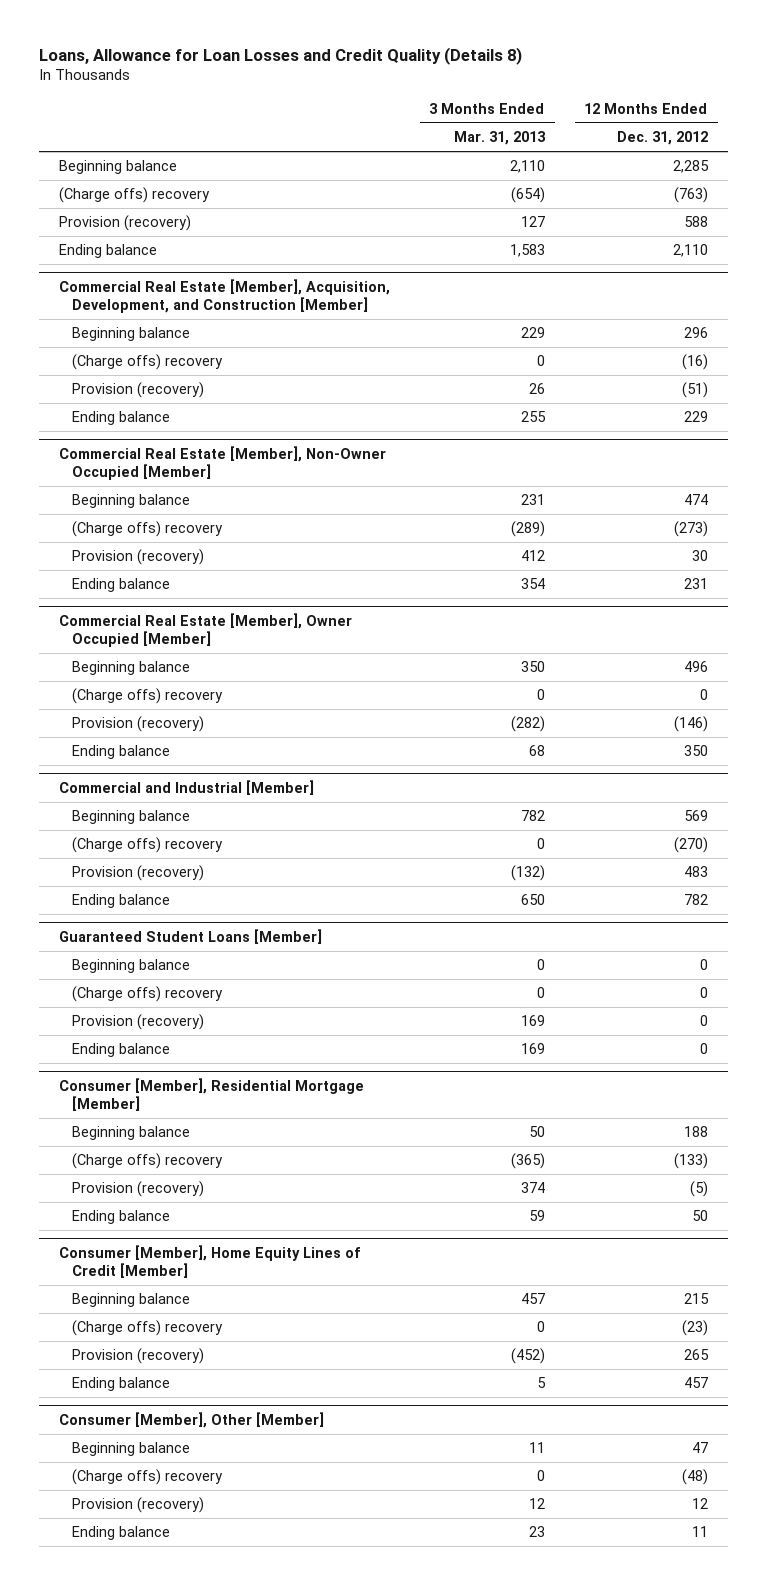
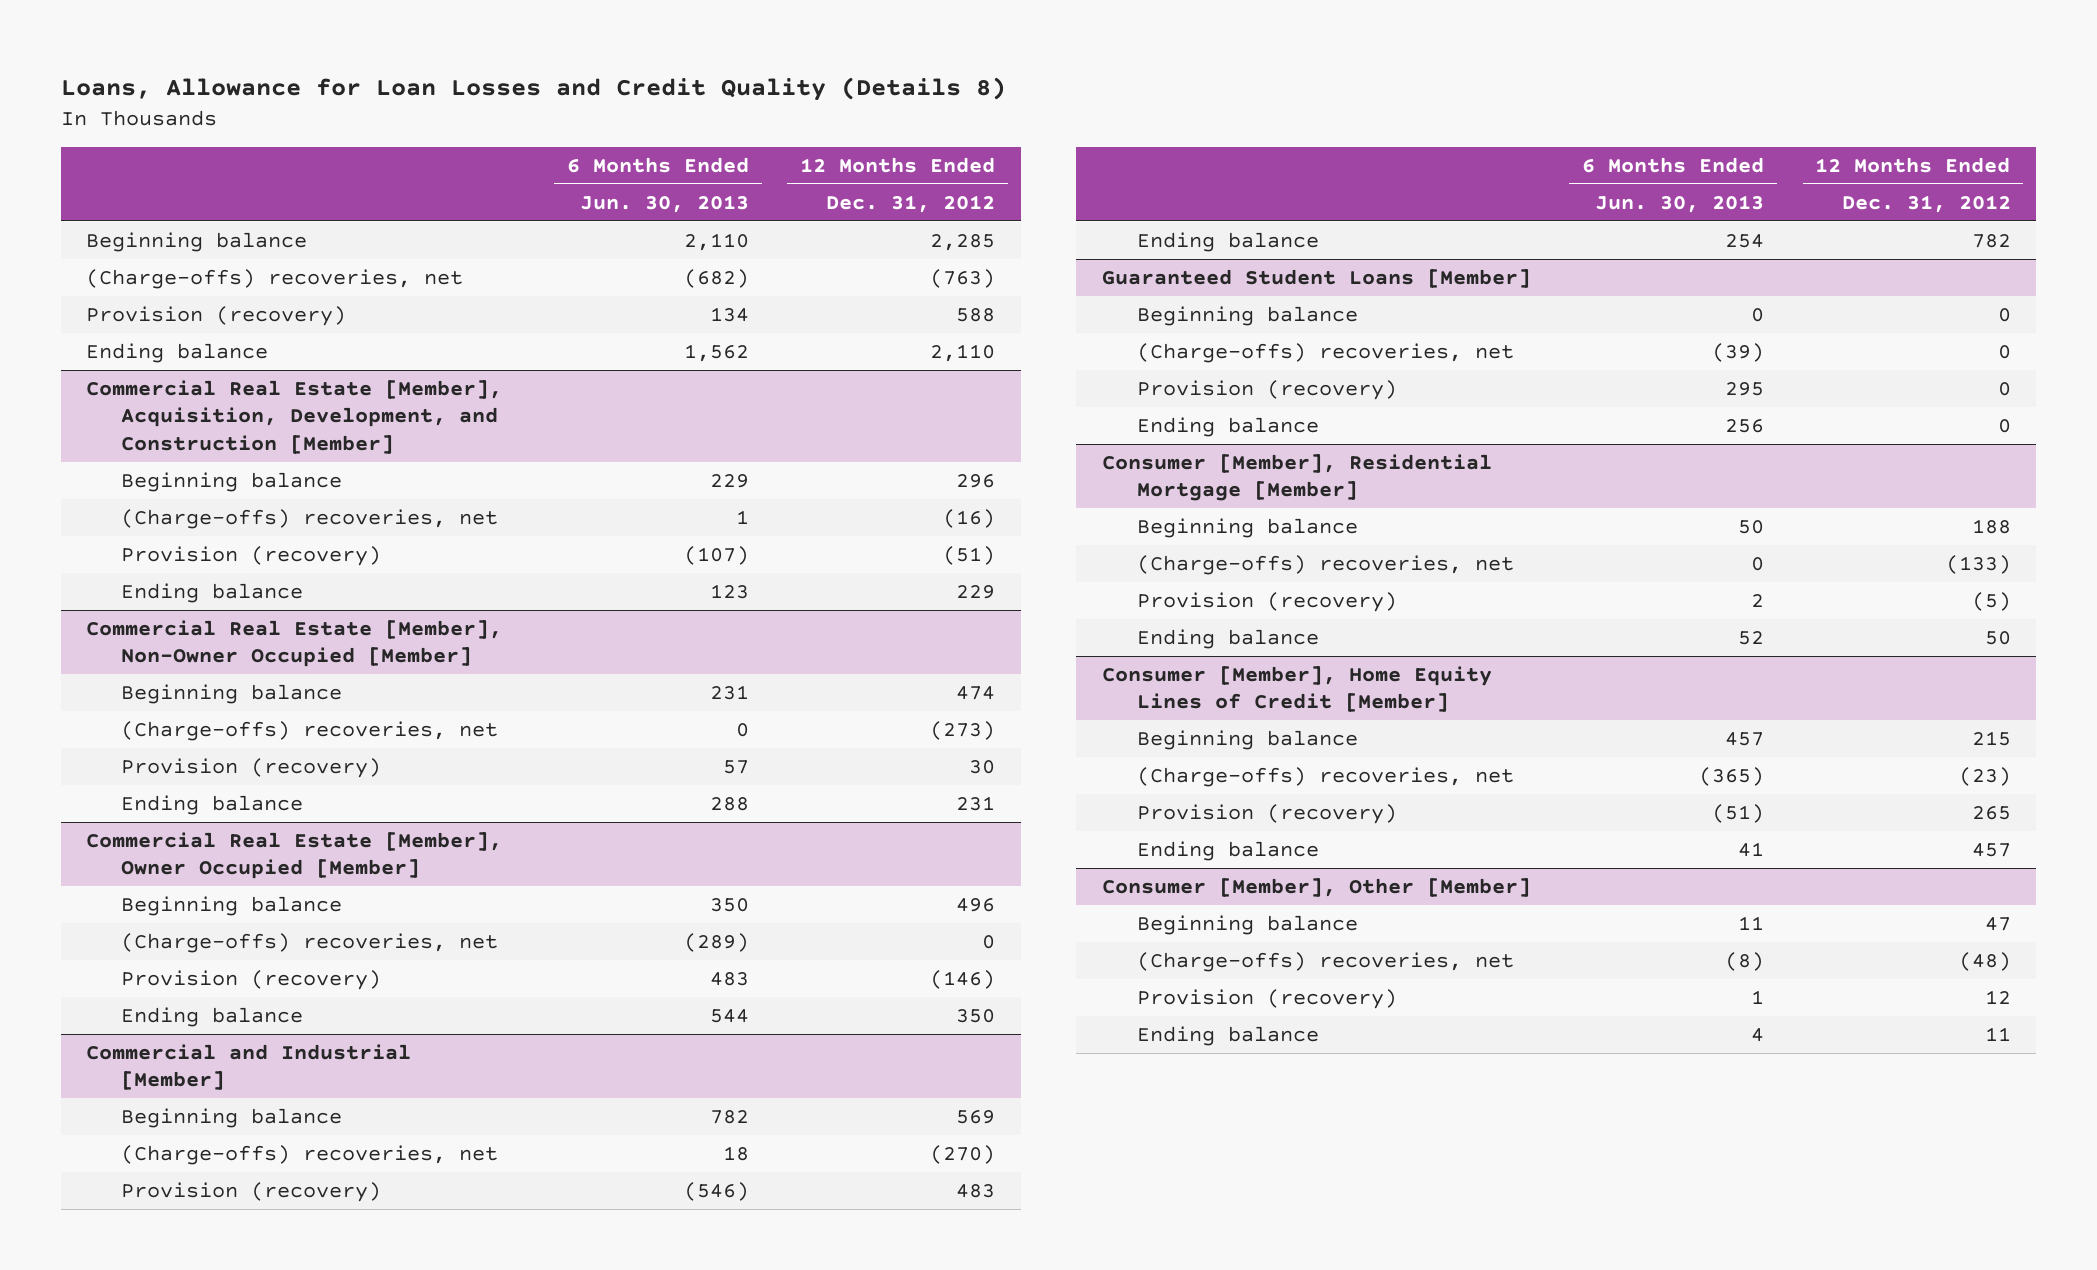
- | 3 Months Ended Mar. 31, 2013 | 12 Months Ended Dec. 31, 2012
+ | 6 Months Ended Jun. 30, 2013 | 12 Months Ended Dec. 31, 2012
- (Charge offs) recovery | (654) | (763)
+ (Charge-offs) recoveries, net | (682) | (763)
@ Commercial Real Estate [Member], Acquisition, Development, and Construction [Member]
- (Charge offs) recovery | 0 | (16)
+ (Charge-offs) recoveries, net | 1 | (16)
@ Commercial Real Estate [Member], Non-Owner Occupied [Member]
- (Charge offs) recovery | (289) | (273)
+ (Charge-offs) recoveries, net | 0 | (273)
@ Commercial Real Estate [Member], Owner Occupied [Member]
- (Charge offs) recovery | 0 | 0
+ (Charge-offs) recoveries, net | (289) | 0
@ Commercial and Industrial [Member]
- (Charge offs) recovery | 0 | (270)
+ (Charge-offs) recoveries, net | 18 | (270)
@ Guaranteed Student Loans [Member]
- (Charge offs) recovery | 0 | 0
+ (Charge-offs) recoveries, net | (39) | 0
@ Consumer [Member], Residential Mortgage [Member]
- (Charge offs) recovery | (365) | (133)
+ (Charge-offs) recoveries, net | 0 | (133)
@ Consumer [Member], Home Equity Lines of Credit [Member]
- (Charge offs) recovery | 0 | (23)
+ (Charge-offs) recoveries, net | (365) | (23)
@ Consumer [Member], Other [Member]
- (Charge offs) recovery | 0 | (48)
+ (Charge-offs) recoveries, net | (8) | (48)

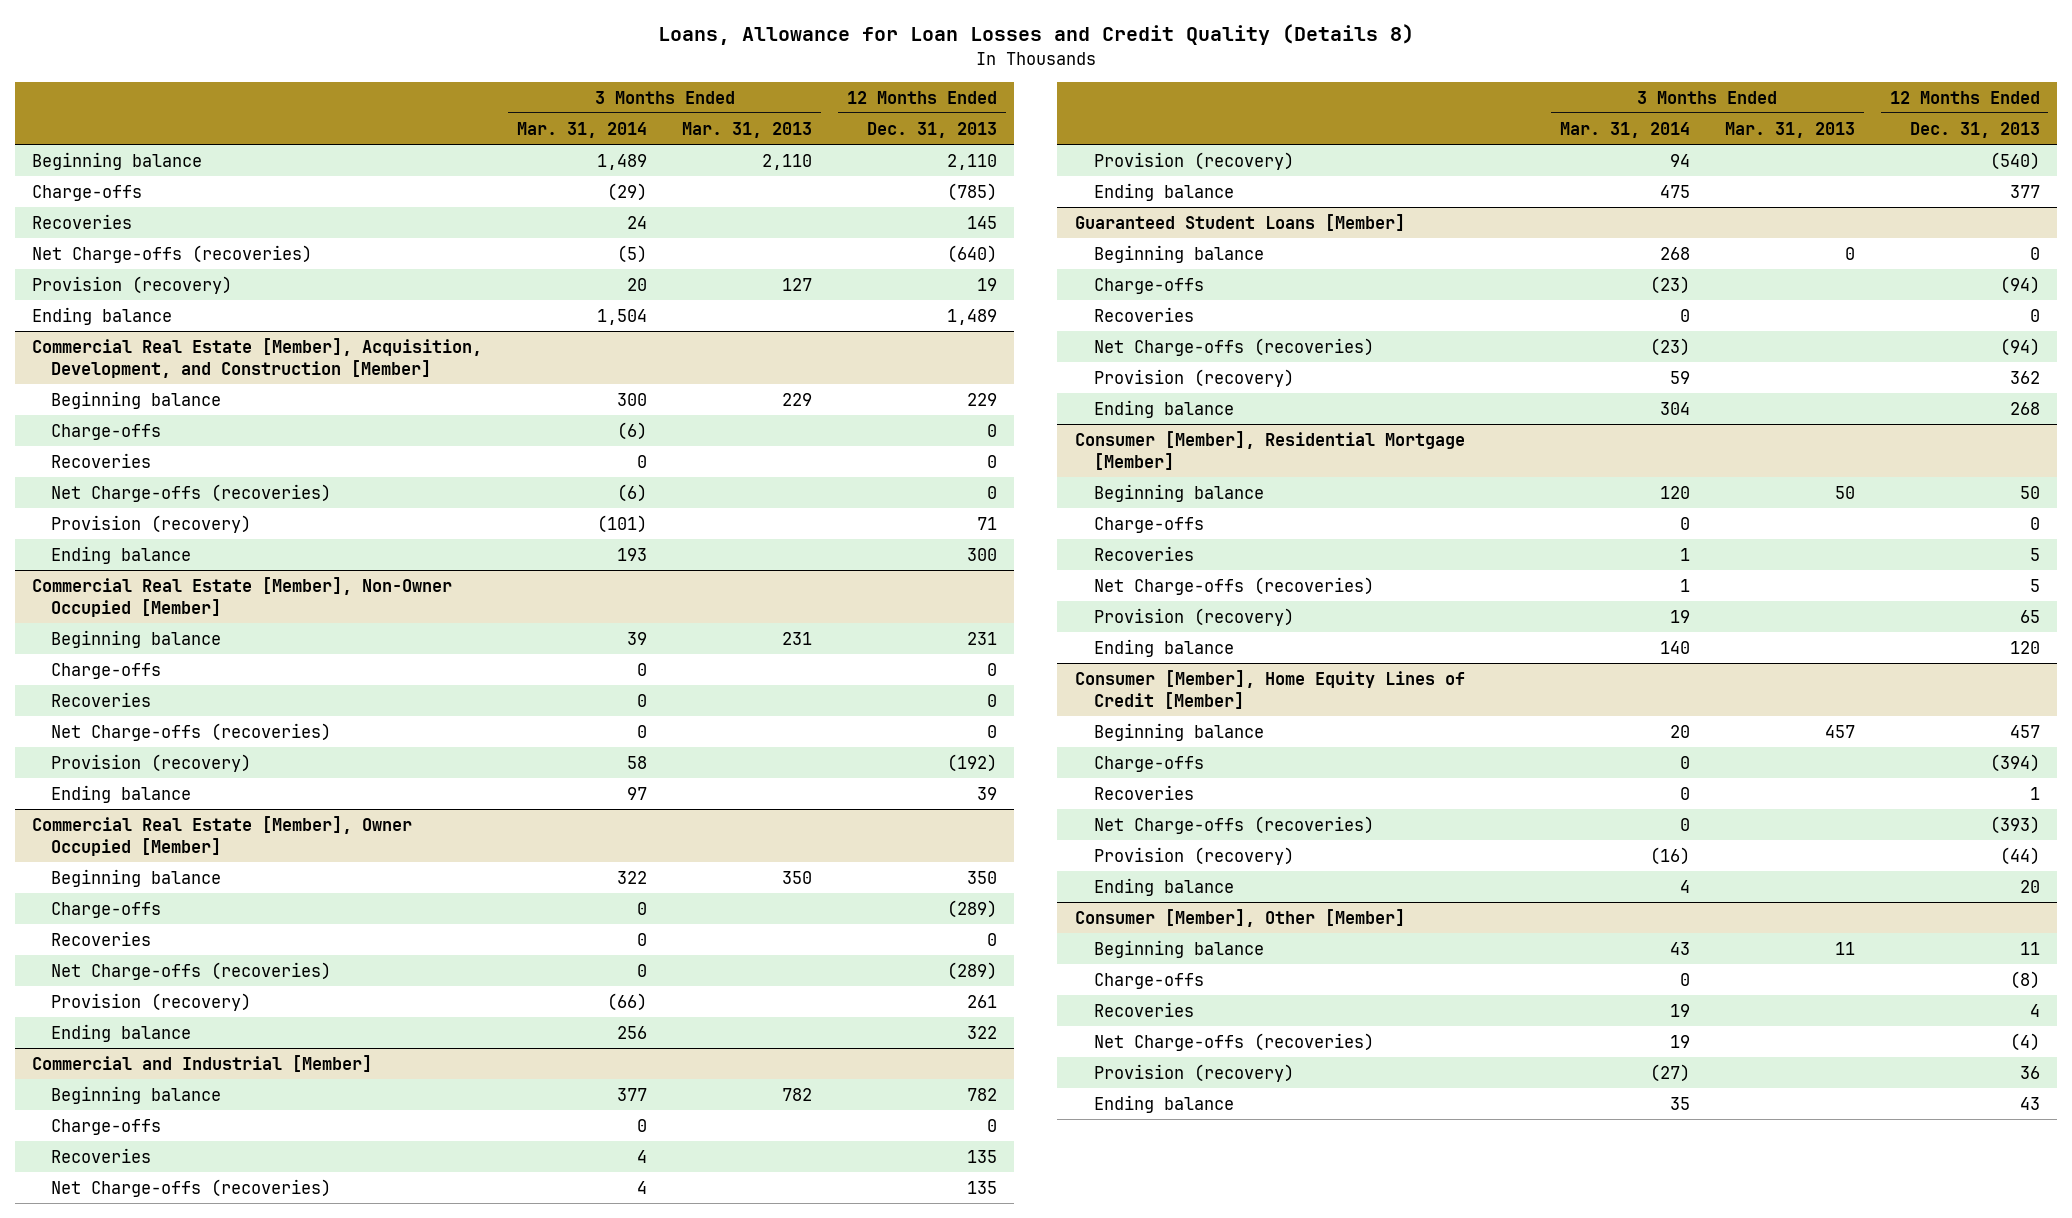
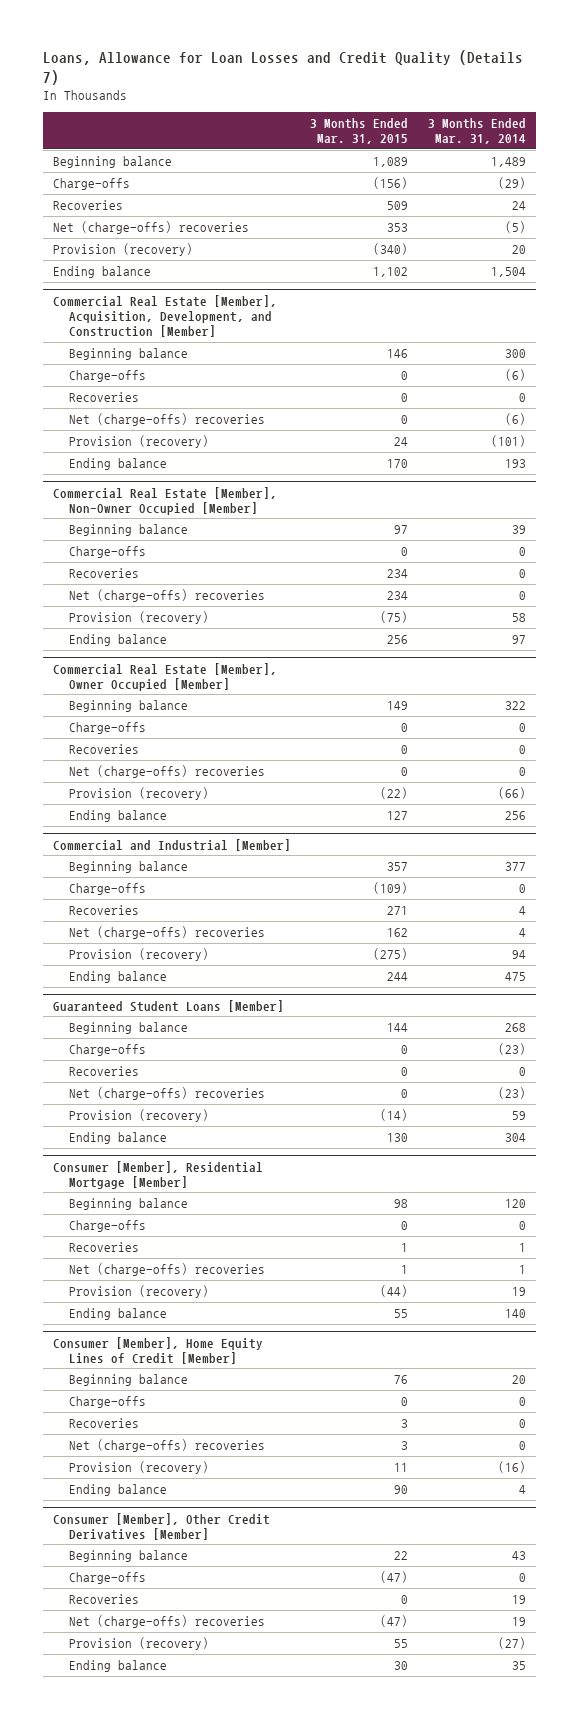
- Loans, Allowance for Loan Losses and Credit Quality (Details 8)
+ Loans, Allowance for Loan Losses and Credit Quality (Details 7)
- | 3 Months Ended Mar. 31, 2014 | 3 Months Ended Mar. 31, 2013 | 12 Months Ended Dec. 31, 2013
+ | 3 Months Ended Mar. 31, 2015 | 3 Months Ended Mar. 31, 2014
- Net Charge-offs (recoveries) | (5) | | (640)
+ Net (charge-offs) recoveries | 353 | (5)
@ Commercial Real Estate [Member], Acquisition, Development, and Construction [Member]
- Net Charge-offs (recoveries) | (6) | | 0
+ Net (charge-offs) recoveries | 0 | (6)
@ Commercial Real Estate [Member], Non-Owner Occupied [Member]
- Net Charge-offs (recoveries) | 0 | | 0
+ Net (charge-offs) recoveries | 234 | 0
@ Commercial Real Estate [Member], Owner Occupied [Member]
- Net Charge-offs (recoveries) | 0 | | (289)
+ Net (charge-offs) recoveries | 0 | 0
@ Commercial and Industrial [Member]
- Net Charge-offs (recoveries) | 4 | | 135
+ Net (charge-offs) recoveries | 162 | 4
@ Guaranteed Student Loans [Member]
- Net Charge-offs (recoveries) | (23) | | (94)
+ Net (charge-offs) recoveries | 0 | (23)
@ Consumer [Member], Residential Mortgage [Member]
- Net Charge-offs (recoveries) | 1 | | 5
+ Net (charge-offs) recoveries | 1 | 1
@ Consumer [Member], Home Equity Lines of Credit [Member]
- Net Charge-offs (recoveries) | 0 | | (393)
+ Net (charge-offs) recoveries | 3 | 0
- Consumer [Member], Other [Member]
+ Consumer [Member], Other Credit Derivatives [Member]
- Net Charge-offs (recoveries) | 19 | | (4)
+ Net (charge-offs) recoveries | (47) | 19

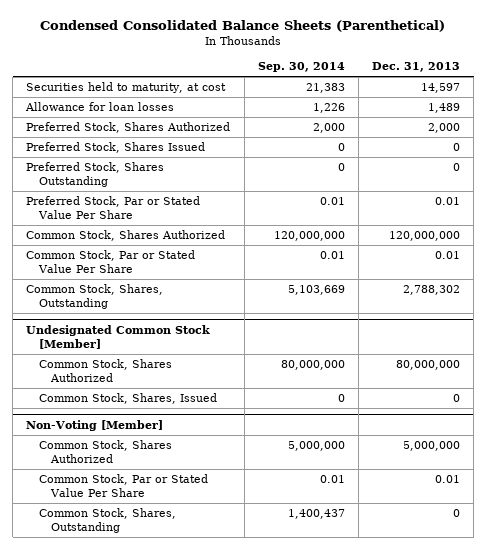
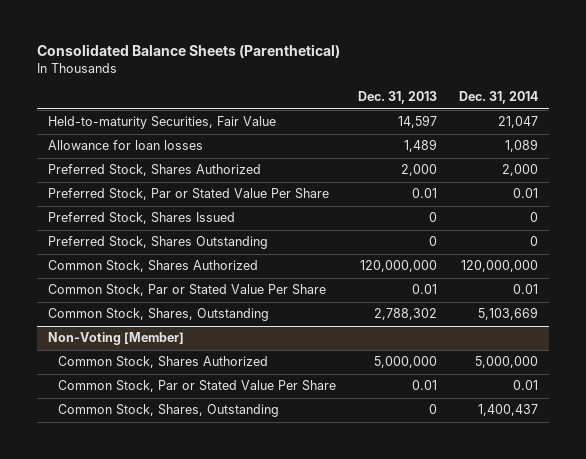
- Condensed Consolidated Balance Sheets (Parenthetical)
+ Consolidated Balance Sheets (Parenthetical)
- | Sep. 30, 2014 | Dec. 31, 2013
+ | Dec. 31, 2013 | Dec. 31, 2014
- Securities held to maturity, at cost | 21,383 | 14,597
+ Held-to-maturity Securities, Fair Value | 14,597 | 21,047
moved up: Preferred Stock, Par or Stated Value Per Share | 0.01 | 0.01
- Undesignated Common Stock [Member]
- Common Stock, Shares Authorized | 80,000,000 | 80,000,000
- Common Stock, Shares, Issued | 0 | 0

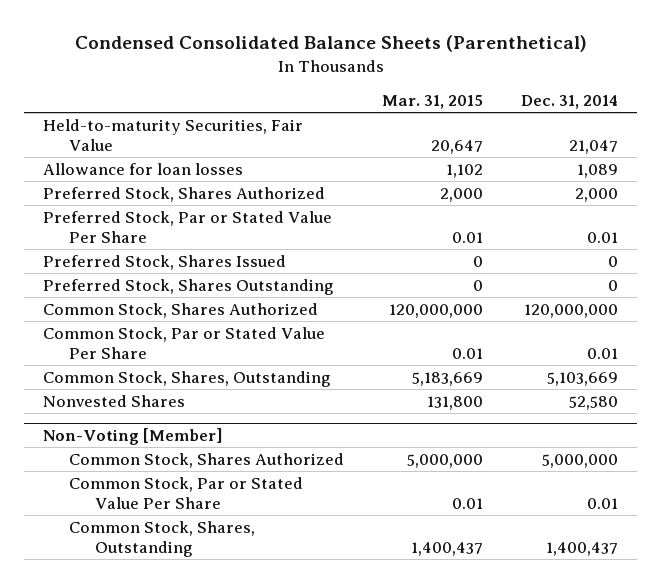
- Consolidated Balance Sheets (Parenthetical)
+ Condensed Consolidated Balance Sheets (Parenthetical)
- | Dec. 31, 2013 | Dec. 31, 2014
+ | Mar. 31, 2015 | Dec. 31, 2014
+ Nonvested Shares | 131,800 | 52,580

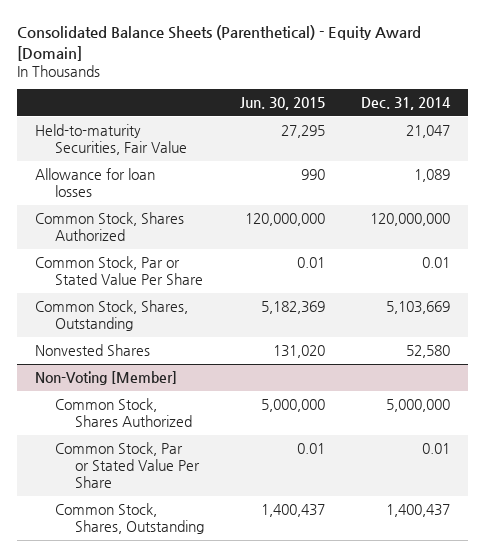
- Condensed Consolidated Balance Sheets (Parenthetical)
+ Consolidated Balance Sheets (Parenthetical) - Equity Award [Domain]
- | Mar. 31, 2015 | Dec. 31, 2014
+ | Jun. 30, 2015 | Dec. 31, 2014
- Preferred Stock, Shares Authorized | 2,000 | 2,000
- Preferred Stock, Par or Stated Value Per Share | 0.01 | 0.01
- Preferred Stock, Shares Issued | 0 | 0
- Preferred Stock, Shares Outstanding | 0 | 0

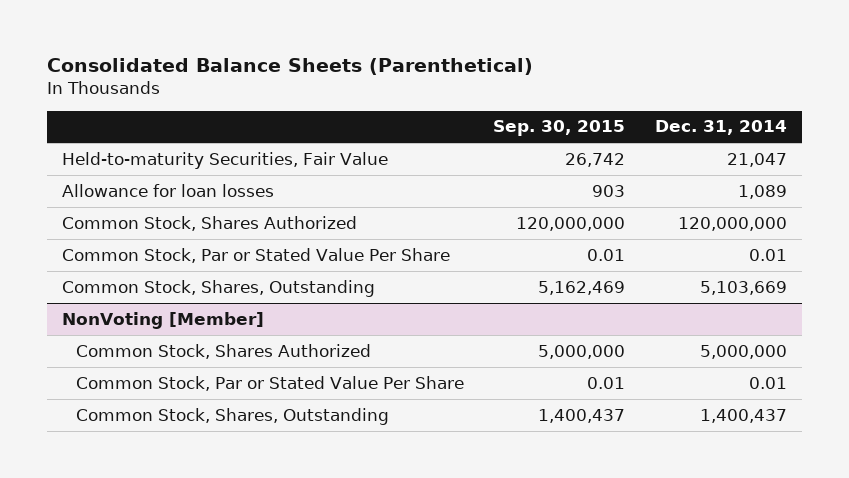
- Consolidated Balance Sheets (Parenthetical) - Equity Award [Domain]
+ Consolidated Balance Sheets (Parenthetical)
- | Jun. 30, 2015 | Dec. 31, 2014
+ | Sep. 30, 2015 | Dec. 31, 2014
- Nonvested Shares | 131,020 | 52,580
- Non-Voting [Member]
+ NonVoting [Member]

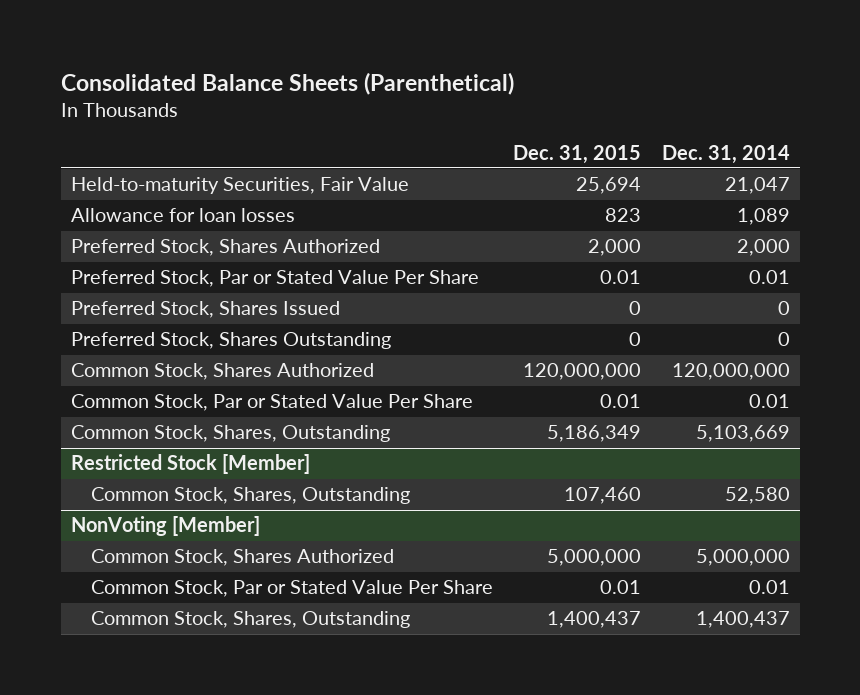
- | Sep. 30, 2015 | Dec. 31, 2014
+ | Dec. 31, 2015 | Dec. 31, 2014
+ Preferred Stock, Shares Authorized | 2,000 | 2,000
+ Preferred Stock, Par or Stated Value Per Share | 0.01 | 0.01
+ Preferred Stock, Shares Issued | 0 | 0
+ Preferred Stock, Shares Outstanding | 0 | 0
+ Restricted Stock [Member]
+ Common Stock, Shares, Outstanding | 107,460 | 52,580

